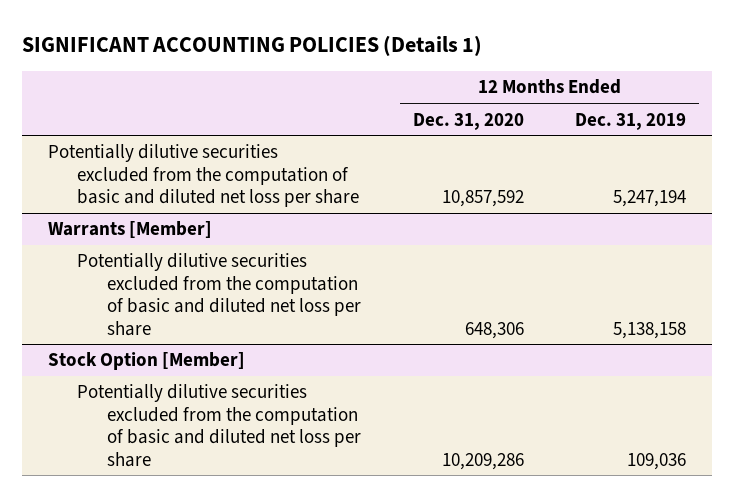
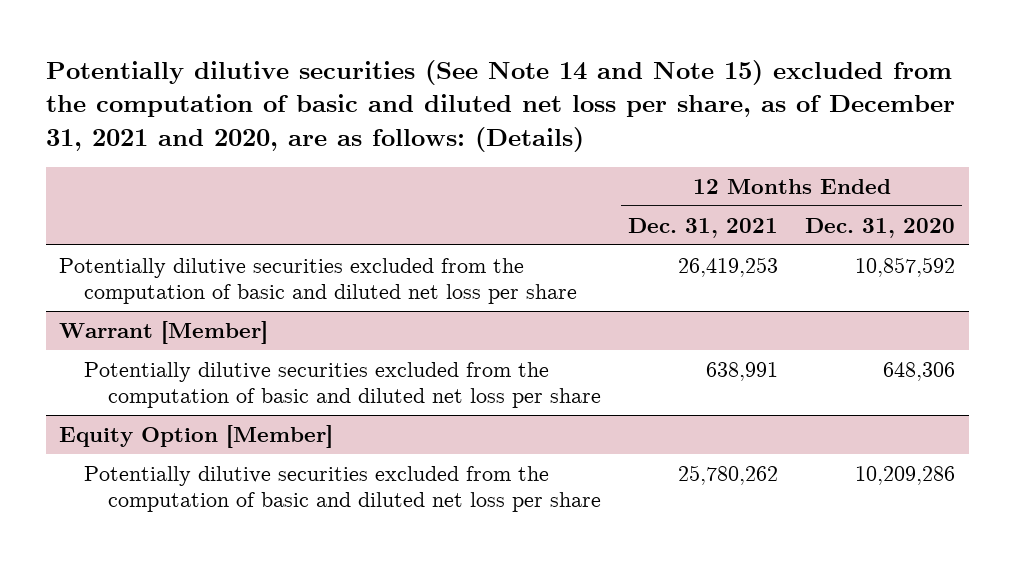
- SIGNIFICANT ACCOUNTING POLICIES (Details 1)
+ Potentially dilutive securities (See Note 14 and Note 15) excluded from the computation of basic and diluted net loss per share, as of December 31, 2021 and 2020, are as follows: (Details)
- | 12 Months Ended Dec. 31, 2020 | 12 Months Ended Dec. 31, 2019
+ | 12 Months Ended Dec. 31, 2021 | 12 Months Ended Dec. 31, 2020
- Warrants [Member]
+ Warrant [Member]
- Stock Option [Member]
+ Equity Option [Member]

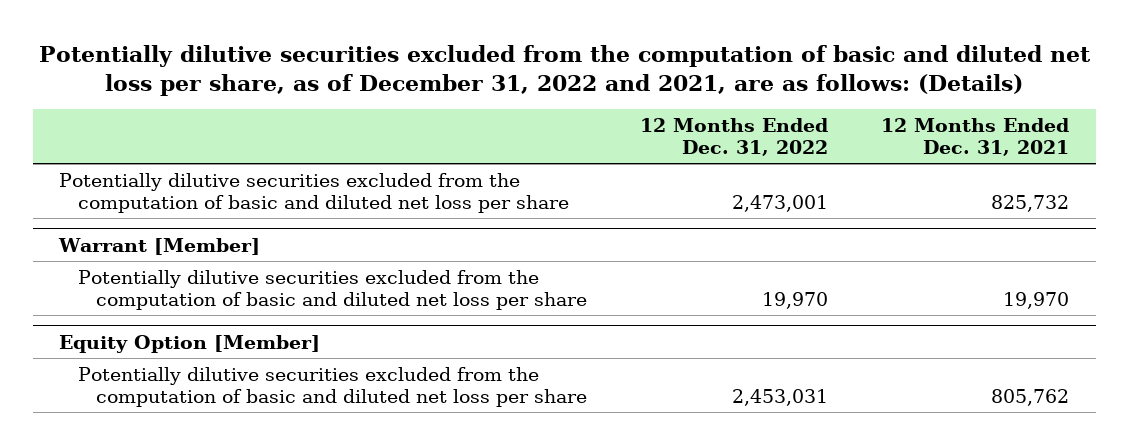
- Potentially dilutive securities (See Note 14 and Note 15) excluded from the computation of basic and diluted net loss per share, as of December 31, 2021 and 2020, are as follows: (Details)
+ Potentially dilutive securities excluded from the computation of basic and diluted net loss per share, as of December 31, 2022 and 2021, are as follows: (Details)
- | 12 Months Ended Dec. 31, 2021 | 12 Months Ended Dec. 31, 2020
+ | 12 Months Ended Dec. 31, 2022 | 12 Months Ended Dec. 31, 2021
- Potentially dilutive securities excluded from the computation of basic and diluted net loss per share | 26,419,253 | 10,857,592
+ Potentially dilutive securities excluded from the computation of basic and diluted net loss per share | 2,473,001 | 825,732
@ Warrant [Member]
- Potentially dilutive securities excluded from the computation of basic and diluted net loss per share | 638,991 | 648,306
+ Potentially dilutive securities excluded from the computation of basic and diluted net loss per share | 19,970 | 19,970
@ Equity Option [Member]
- Potentially dilutive securities excluded from the computation of basic and diluted net loss per share | 25,780,262 | 10,209,286
+ Potentially dilutive securities excluded from the computation of basic and diluted net loss per share | 2,453,031 | 805,762

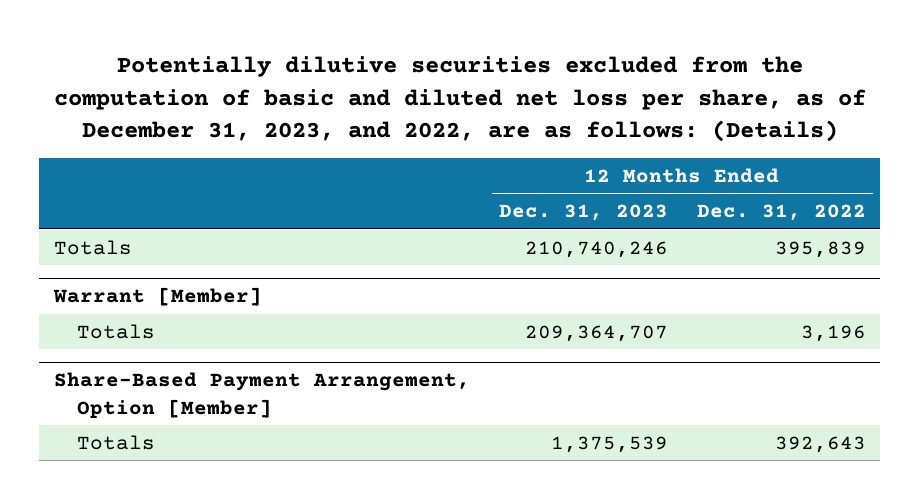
- Potentially dilutive securities excluded from the computation of basic and diluted net loss per share, as of December 31, 2022 and 2021, are as follows: (Details)
+ Potentially dilutive securities excluded from the computation of basic and diluted net loss per share, as of December 31, 2023, and 2022, are as follows: (Details)
- | 12 Months Ended Dec. 31, 2022 | 12 Months Ended Dec. 31, 2021
+ | 12 Months Ended Dec. 31, 2023 | 12 Months Ended Dec. 31, 2022
- Potentially dilutive securities excluded from the computation of basic and diluted net loss per share | 2,473,001 | 825,732
+ Totals | 210,740,246 | 395,839
@ Warrant [Member]
- Potentially dilutive securities excluded from the computation of basic and diluted net loss per share | 19,970 | 19,970
- Equity Option [Member]
- Potentially dilutive securities excluded from the computation of basic and diluted net loss per share | 2,453,031 | 805,762
@ Warrant [Member]
+ Totals | 209,364,707 | 3,196
+ Share-Based Payment Arrangement, Option [Member]
+ Totals | 1,375,539 | 392,643

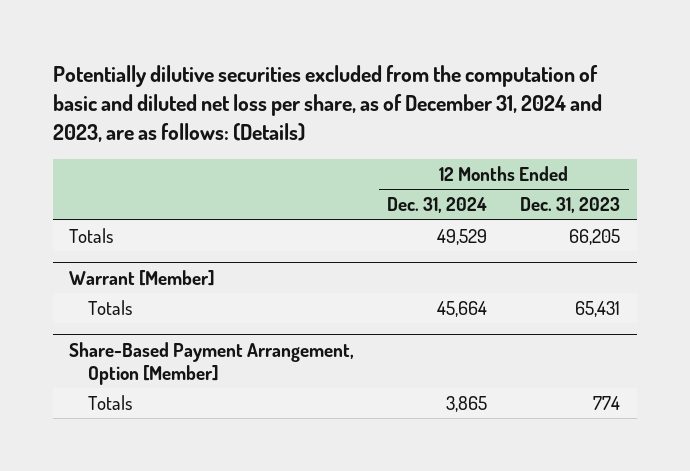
- Potentially dilutive securities excluded from the computation of basic and diluted net loss per share, as of December 31, 2023, and 2022, are as follows: (Details)
+ Potentially dilutive securities excluded from the computation of basic and diluted net loss per share, as of December 31, 2024 and 2023, are as follows: (Details)
- | 12 Months Ended Dec. 31, 2023 | 12 Months Ended Dec. 31, 2022
+ | 12 Months Ended Dec. 31, 2024 | 12 Months Ended Dec. 31, 2023
- Totals | 210,740,246 | 395,839
+ Totals | 49,529 | 66,205
@ Warrant [Member]
- Totals | 209,364,707 | 3,196
+ Totals | 45,664 | 65,431
@ Share-Based Payment Arrangement, Option [Member]
- Totals | 1,375,539 | 392,643
+ Totals | 3,865 | 774

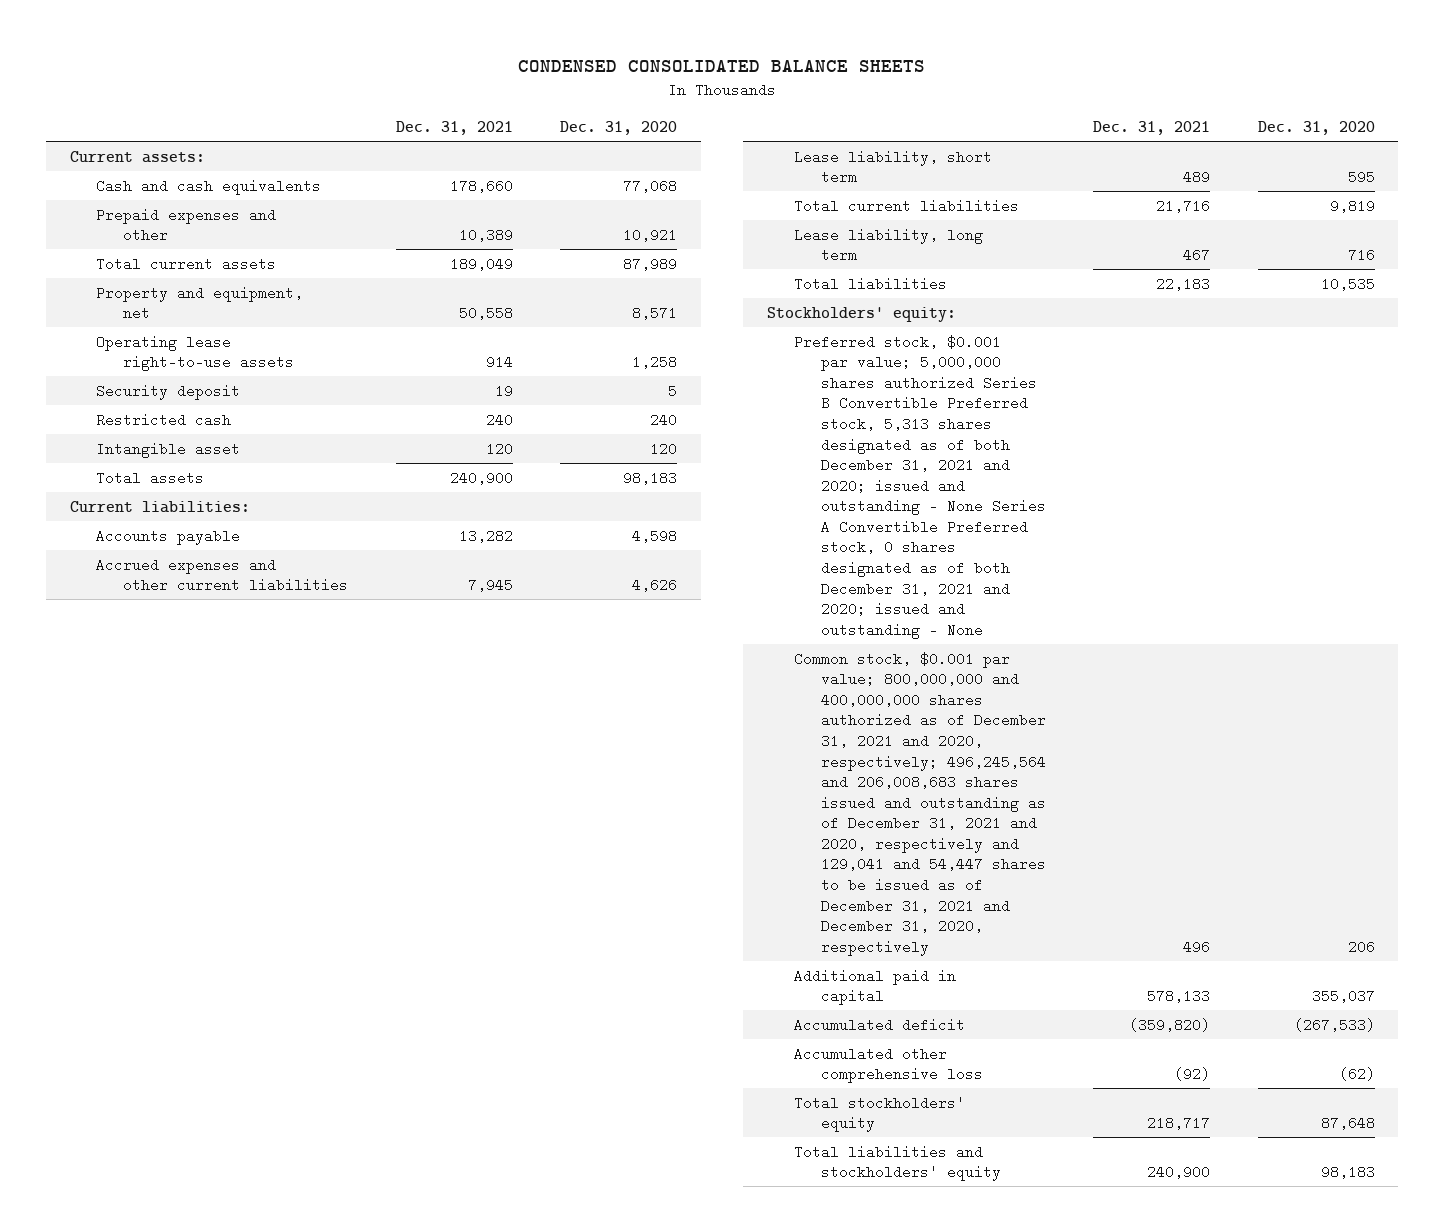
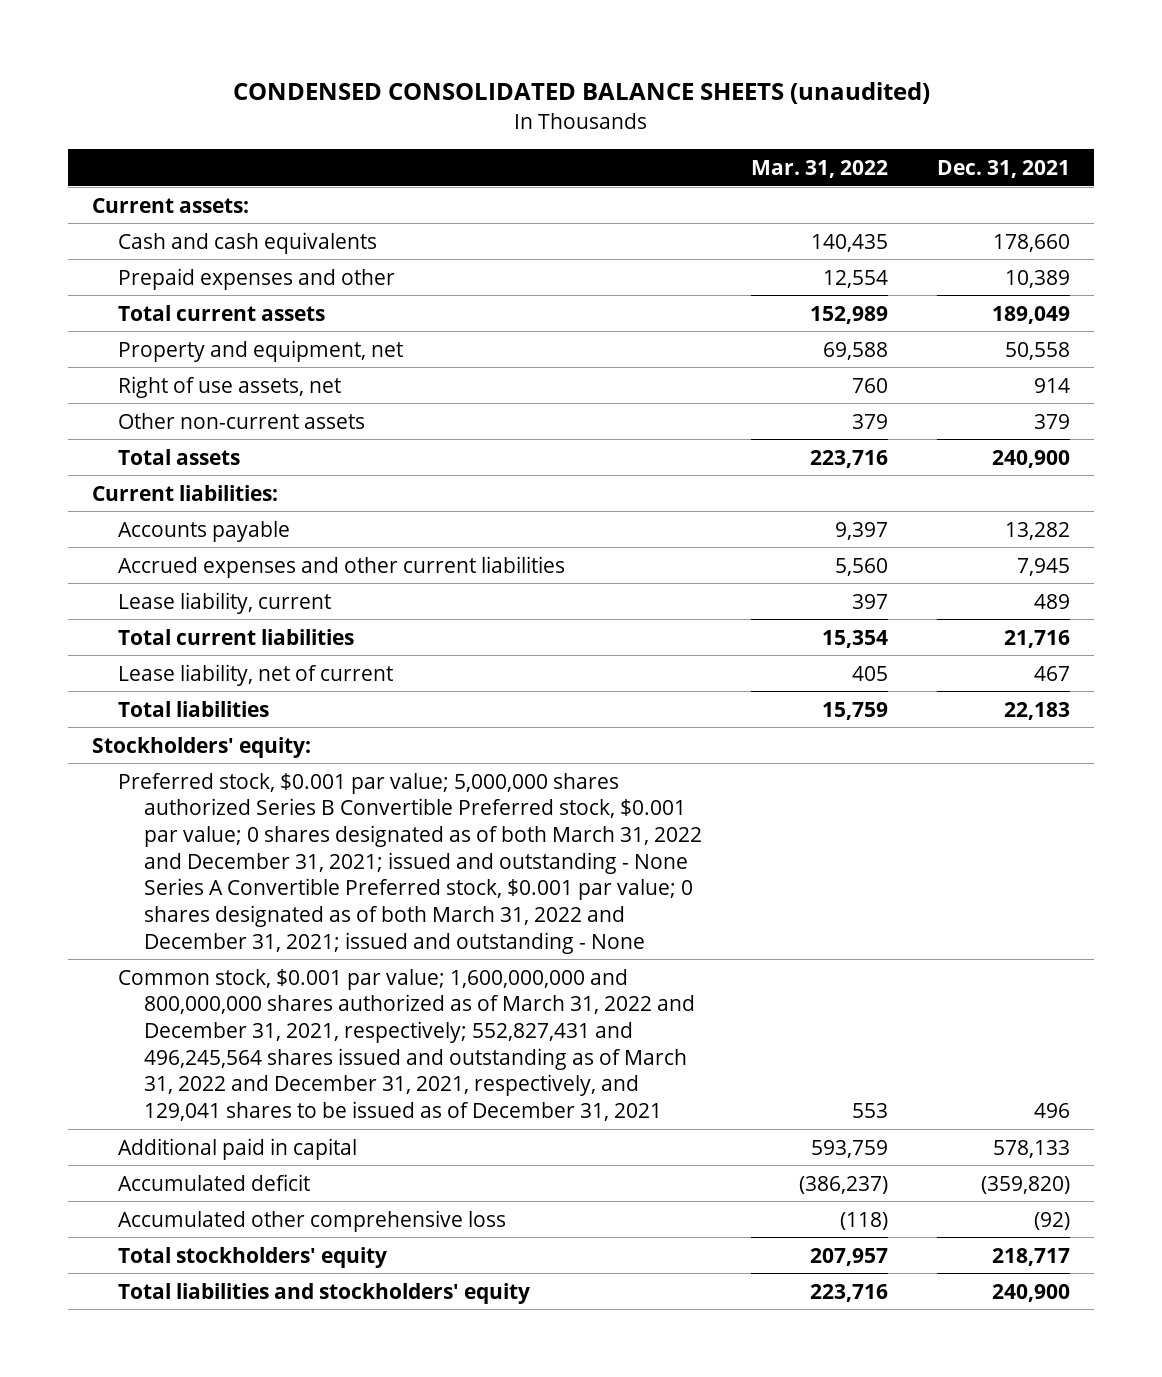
- CONDENSED CONSOLIDATED BALANCE SHEETS
+ CONDENSED CONSOLIDATED BALANCE SHEETS (unaudited)
- | Dec. 31, 2021 | Dec. 31, 2020
+ | Mar. 31, 2022 | Dec. 31, 2021
- Operating lease right-to-use assets | 914 | 1,258
- Security deposit | 19 | 5
- Restricted cash | 240 | 240
- Intangible asset | 120 | 120
+ Right of use assets, net | 760 | 914
+ Other non-current assets | 379 | 379
- Lease liability, short term | 489 | 595
+ Lease liability, current | 397 | 489
- Lease liability, long term | 467 | 716
+ Lease liability, net of current | 405 | 467
- Preferred stock, $0.001 par value; 5,000,000 shares authorized Series B Convertible Preferred stock, 5,313 shares designated as of both December 31, 2021 and 2020; issued and outstanding - None Series A Convertible Preferred stock, 0 shares designated as of both December 31, 2021 and 2020; issued and outstanding - None
- Common stock, $0.001 par value; 800,000,000 and 400,000,000 shares authorized as of December 31, 2021 and 2020, respectively; 496,245,564 and 206,008,683 shares issued and outstanding as of December 31, 2021 and 2020, respectively and 129,041 and 54,447 shares to be issued as of December 31, 2021 and December 31, 2020, respectively | 496 | 206
+ Preferred stock, $0.001 par value; 5,000,000 shares authorized Series B Convertible Preferred stock, $0.001 par value; 0 shares designated as of both March 31, 2022 and December 31, 2021; issued and outstanding - None Series A Convertible Preferred stock, $0.001 par value; 0 shares designated as of both March 31, 2022 and December 31, 2021; issued and outstanding - None
+ Common stock, $0.001 par value; 1,600,000,000 and 800,000,000 shares authorized as of March 31, 2022 and December 31, 2021, respectively; 552,827,431 and 496,245,564 shares issued and outstanding as of March 31, 2022 and December 31, 2021, respectively, and 129,041 shares to be issued as of December 31, 2021 | 553 | 496

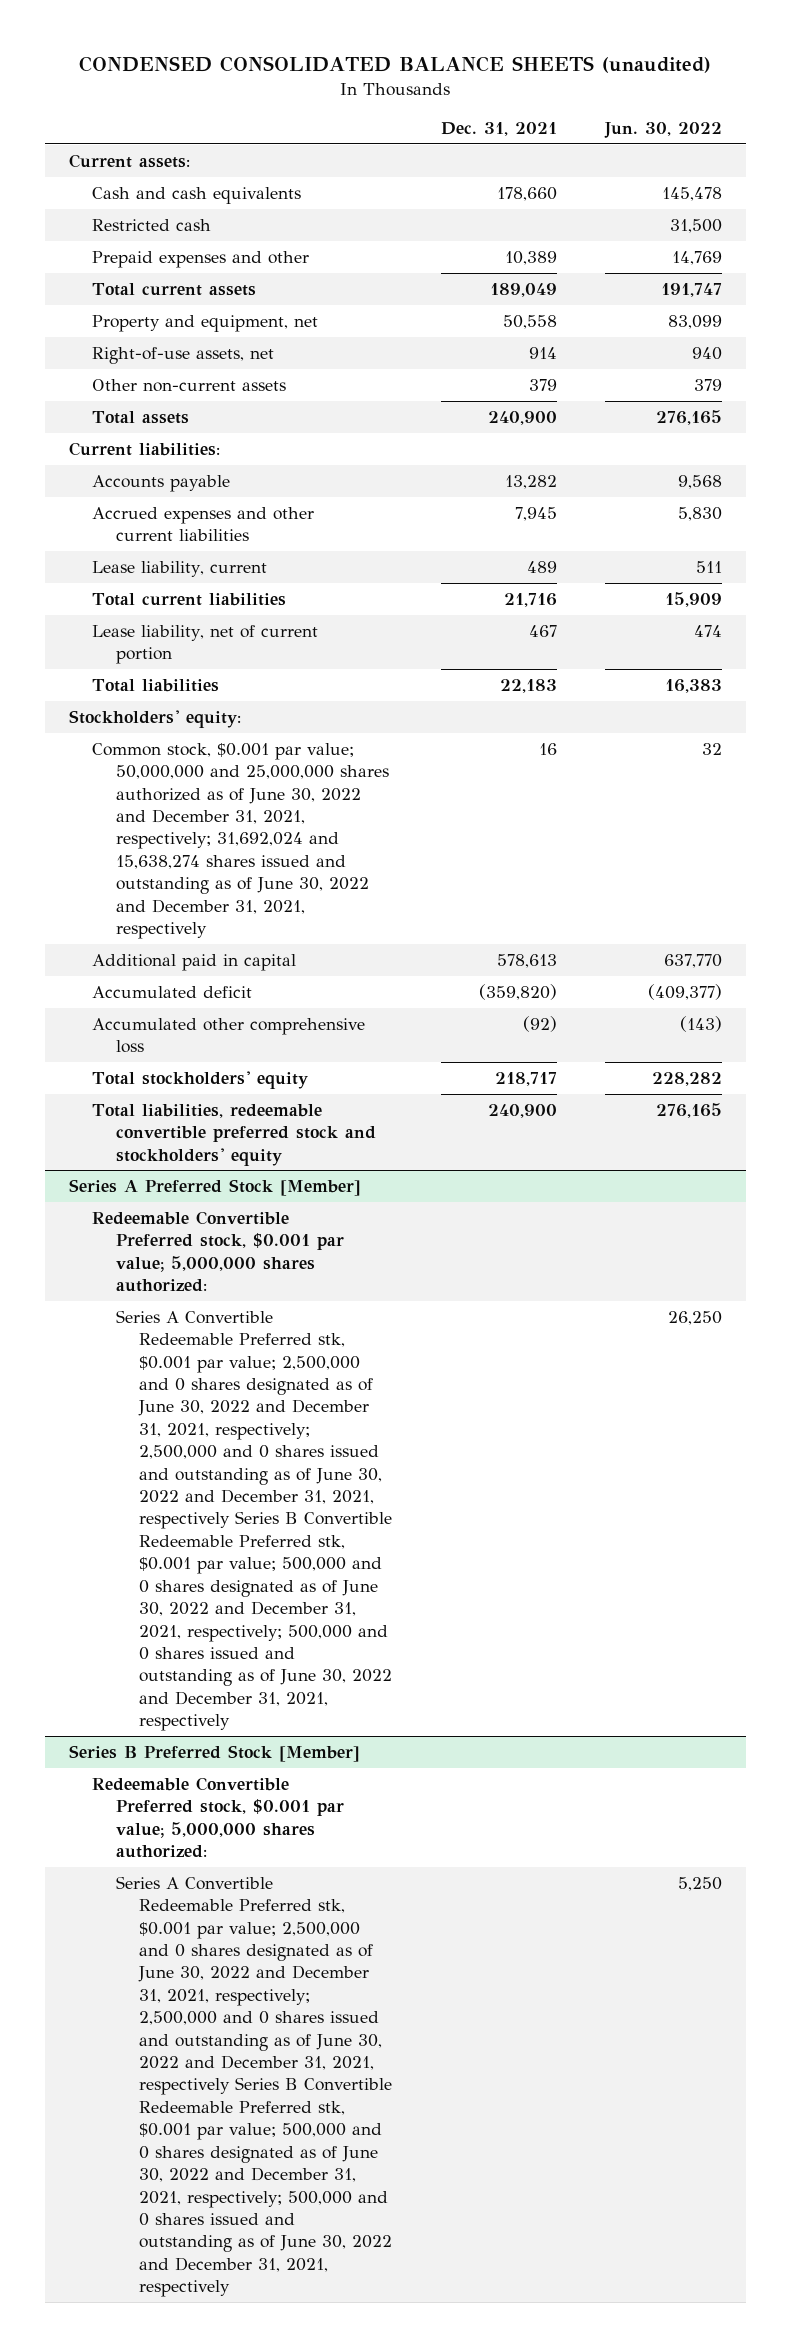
- | Mar. 31, 2022 | Dec. 31, 2021
+ | Dec. 31, 2021 | Jun. 30, 2022
+ Restricted cash | | 31,500
- Right of use assets, net | 760 | 914
+ Right-of-use assets, net | 914 | 940
- Lease liability, net of current | 405 | 467
+ Lease liability, net of current portion | 467 | 474
- Preferred stock, $0.001 par value; 5,000,000 shares authorized Series B Convertible Preferred stock, $0.001 par value; 0 shares designated as of both March 31, 2022 and December 31, 2021; issued and outstanding - None Series A Convertible Preferred stock, $0.001 par value; 0 shares designated as of both March 31, 2022 and December 31, 2021; issued and outstanding - None
- Common stock, $0.001 par value; 1,600,000,000 and 800,000,000 shares authorized as of March 31, 2022 and December 31, 2021, respectively; 552,827,431 and 496,245,564 shares issued and outstanding as of March 31, 2022 and December 31, 2021, respectively, and 129,041 shares to be issued as of December 31, 2021 | 553 | 496
- Additional paid in capital | 593,759 | 578,133
+ Common stock, $0.001 par value; 50,000,000 and 25,000,000 shares authorized as of June 30, 2022 and December 31, 2021, respectively; 31,692,024 and 15,638,274 shares issued and outstanding as of June 30, 2022 and December 31, 2021, respectively | 16 | 32
+ Additional paid in capital | 578,613 | 637,770
- Total liabilities and stockholders' equity | 223,716 | 240,900
+ Total liabilities, redeemable convertible preferred stock and stockholders' equity | 240,900 | 276,165
+ Series A Preferred Stock [Member]
+ Redeemable Convertible Preferred stock, $0.001 par value; 5,000,000 shares authorized:
+ Series A Convertible Redeemable Preferred stk, $0.001 par value; 2,500,000 and 0 shares designated as of June 30, 2022 and December 31, 2021, respectively; 2,500,000 and 0 shares issued and outstanding as of June 30, 2022 and December 31, 2021, respectively Series B Convertible Redeemable Preferred stk, $0.001 par value; 500,000 and 0 shares designated as of June 30, 2022 and December 31, 2021, respectively; 500,000 and 0 shares issued and outstanding as of June 30, 2022 and December 31, 2021, respectively | | 26,250
+ Series B Preferred Stock [Member]
+ Redeemable Convertible Preferred stock, $0.001 par value; 5,000,000 shares authorized:
+ Series A Convertible Redeemable Preferred stk, $0.001 par value; 2,500,000 and 0 shares designated as of June 30, 2022 and December 31, 2021, respectively; 2,500,000 and 0 shares issued and outstanding as of June 30, 2022 and December 31, 2021, respectively Series B Convertible Redeemable Preferred stk, $0.001 par value; 500,000 and 0 shares designated as of June 30, 2022 and December 31, 2021, respectively; 500,000 and 0 shares issued and outstanding as of June 30, 2022 and December 31, 2021, respectively | | 5,250

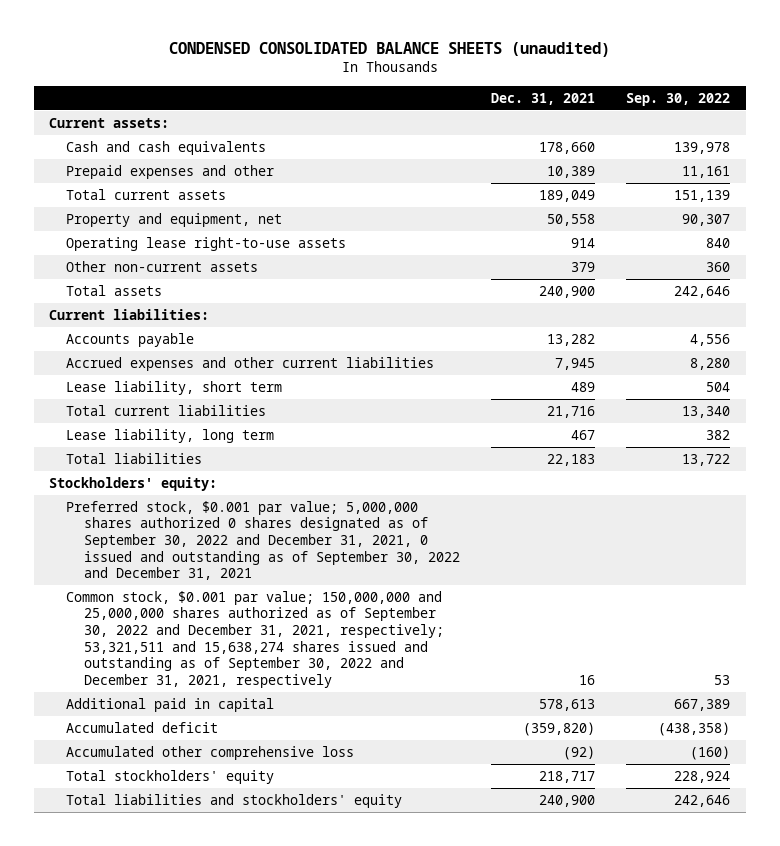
- | Dec. 31, 2021 | Jun. 30, 2022
+ | Dec. 31, 2021 | Sep. 30, 2022
- Restricted cash | | 31,500
- Right-of-use assets, net | 914 | 940
+ Operating lease right-to-use assets | 914 | 840
- Lease liability, current | 489 | 511
+ Lease liability, short term | 489 | 504
- Lease liability, net of current portion | 467 | 474
+ Lease liability, long term | 467 | 382
- Common stock, $0.001 par value; 50,000,000 and 25,000,000 shares authorized as of June 30, 2022 and December 31, 2021, respectively; 31,692,024 and 15,638,274 shares issued and outstanding as of June 30, 2022 and December 31, 2021, respectively | 16 | 32
+ Preferred stock, $0.001 par value; 5,000,000 shares authorized 0 shares designated as of September 30, 2022 and December 31, 2021, 0 issued and outstanding as of September 30, 2022 and December 31, 2021
+ Common stock, $0.001 par value; 150,000,000 and 25,000,000 shares authorized as of September 30, 2022 and December 31, 2021, respectively; 53,321,511 and 15,638,274 shares issued and outstanding as of September 30, 2022 and December 31, 2021, respectively | 16 | 53
- Total liabilities, redeemable convertible preferred stock and stockholders' equity | 240,900 | 276,165
- Series A Preferred Stock [Member]
- Redeemable Convertible Preferred stock, $0.001 par value; 5,000,000 shares authorized:
- Series A Convertible Redeemable Preferred stk, $0.001 par value; 2,500,000 and 0 shares designated as of June 30, 2022 and December 31, 2021, respectively; 2,500,000 and 0 shares issued and outstanding as of June 30, 2022 and December 31, 2021, respectively Series B Convertible Redeemable Preferred stk, $0.001 par value; 500,000 and 0 shares designated as of June 30, 2022 and December 31, 2021, respectively; 500,000 and 0 shares issued and outstanding as of June 30, 2022 and December 31, 2021, respectively | | 26,250
- Series B Preferred Stock [Member]
- Redeemable Convertible Preferred stock, $0.001 par value; 5,000,000 shares authorized:
- Series A Convertible Redeemable Preferred stk, $0.001 par value; 2,500,000 and 0 shares designated as of June 30, 2022 and December 31, 2021, respectively; 2,500,000 and 0 shares issued and outstanding as of June 30, 2022 and December 31, 2021, respectively Series B Convertible Redeemable Preferred stk, $0.001 par value; 500,000 and 0 shares designated as of June 30, 2022 and December 31, 2021, respectively; 500,000 and 0 shares issued and outstanding as of June 30, 2022 and December 31, 2021, respectively | | 5,250
+ Total liabilities and stockholders' equity | 240,900 | 242,646

